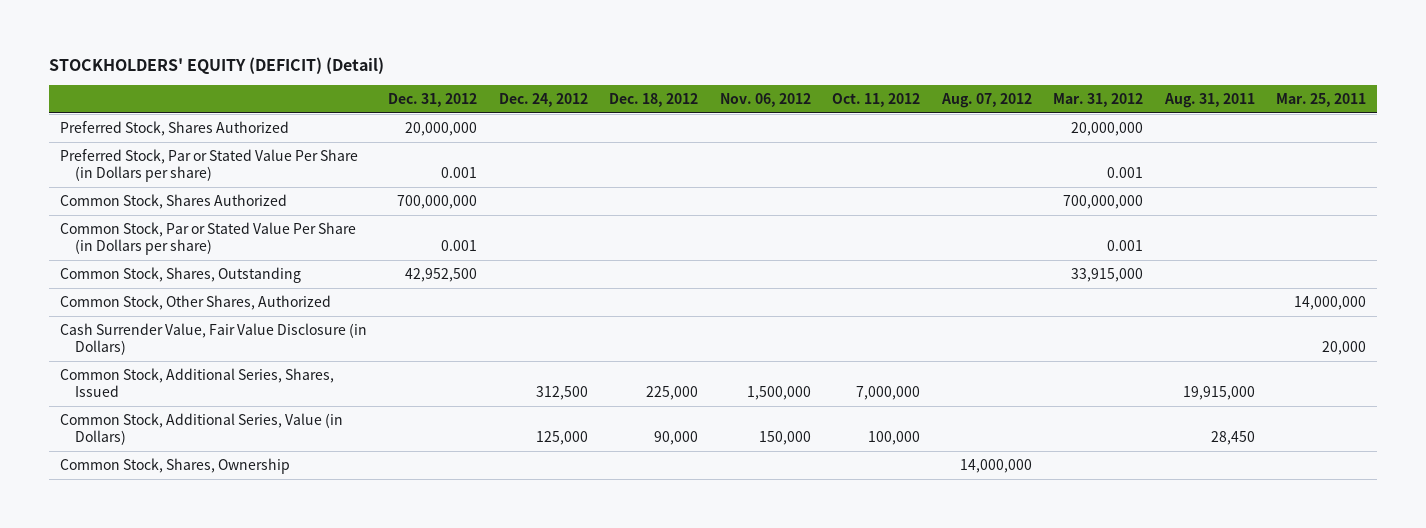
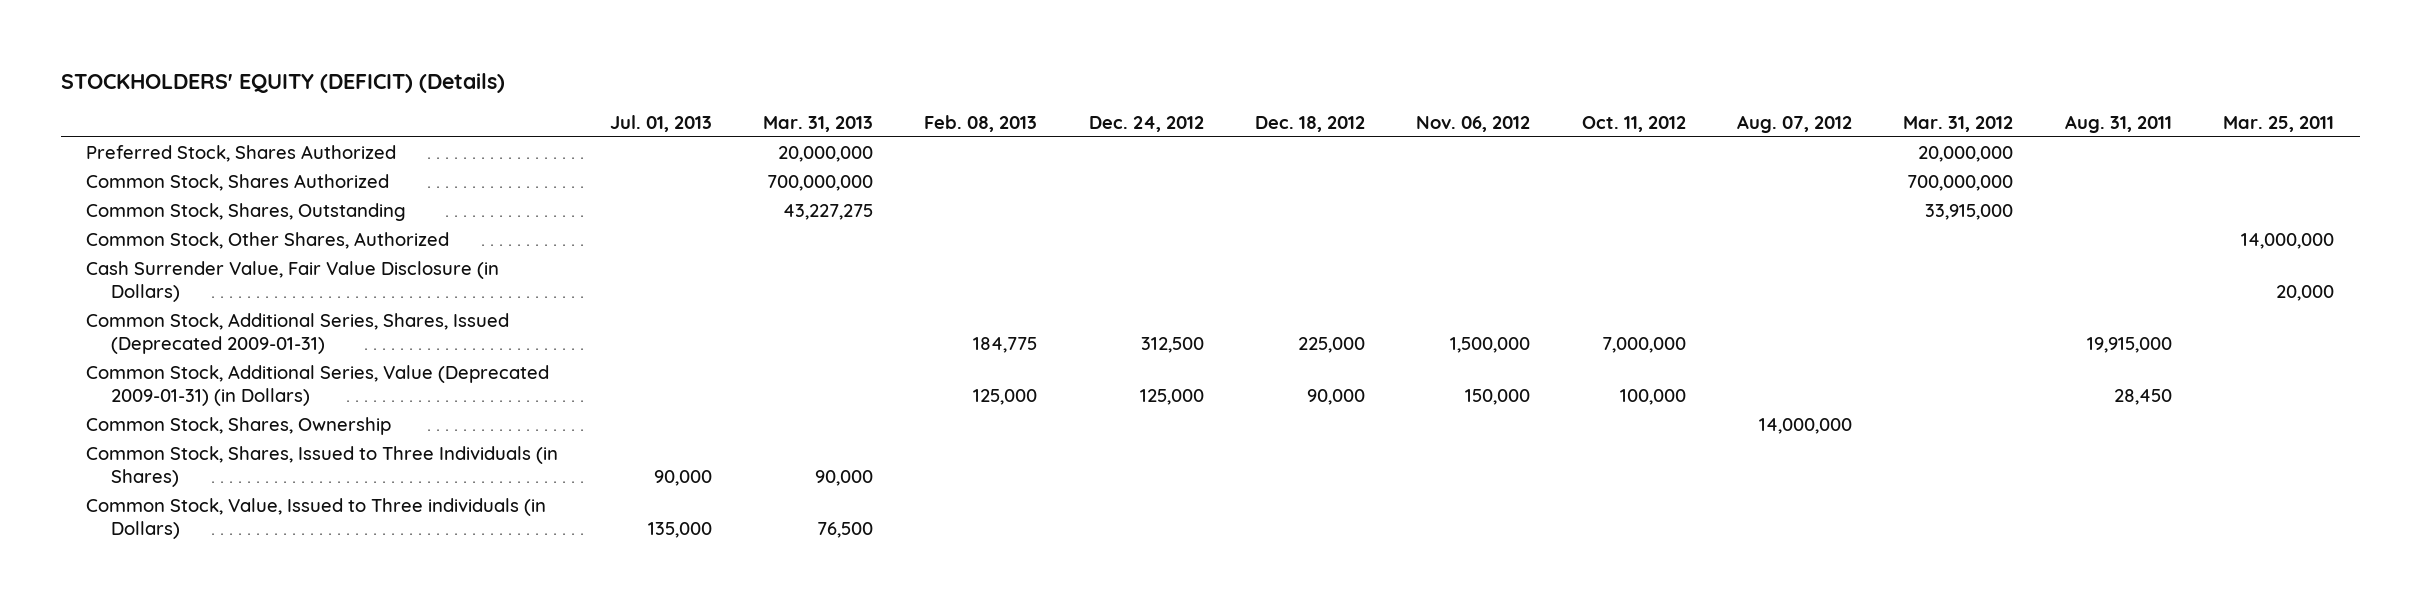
- STOCKHOLDERS' EQUITY (DEFICIT) (Detail)
+ STOCKHOLDERS' EQUITY (DEFICIT) (Details)
- | Dec. 31, 2012 | Dec. 24, 2012 | Dec. 18, 2012 | Nov. 06, 2012 | Oct. 11, 2012 | Aug. 07, 2012 | Mar. 31, 2012 | Aug. 31, 2011 | Mar. 25, 2011
+ | Jul. 01, 2013 | Mar. 31, 2013 | Feb. 08, 2013 | Dec. 24, 2012 | Dec. 18, 2012 | Nov. 06, 2012 | Oct. 11, 2012 | Aug. 07, 2012 | Mar. 31, 2012 | Aug. 31, 2011 | Mar. 25, 2011
- Preferred Stock, Par or Stated Value Per Share (in Dollars per share) | 0.001 | | | | | | 0.001 | |
- Common Stock, Par or Stated Value Per Share (in Dollars per share) | 0.001 | | | | | | 0.001 | |
- Common Stock, Additional Series, Shares, Issued | | 312,500 | 225,000 | 1,500,000 | 7,000,000 | | | 19,915,000 |
- Common Stock, Additional Series, Value (in Dollars) | | 125,000 | 90,000 | 150,000 | 100,000 | | | 28,450 |
+ Common Stock, Additional Series, Shares, Issued (Deprecated 2009-01-31) | | | 184,775 | 312,500 | 225,000 | 1,500,000 | 7,000,000 | | | 19,915,000 |
+ Common Stock, Additional Series, Value (Deprecated 2009-01-31) (in Dollars) | | | 125,000 | 125,000 | 90,000 | 150,000 | 100,000 | | | 28,450 |
+ Common Stock, Shares, Issued to Three Individuals (in Shares) | 90,000 | 90,000 | | | | | | | | |
+ Common Stock, Value, Issued to Three individuals (in Dollars) | 135,000 | 76,500 | | | | | | | | |

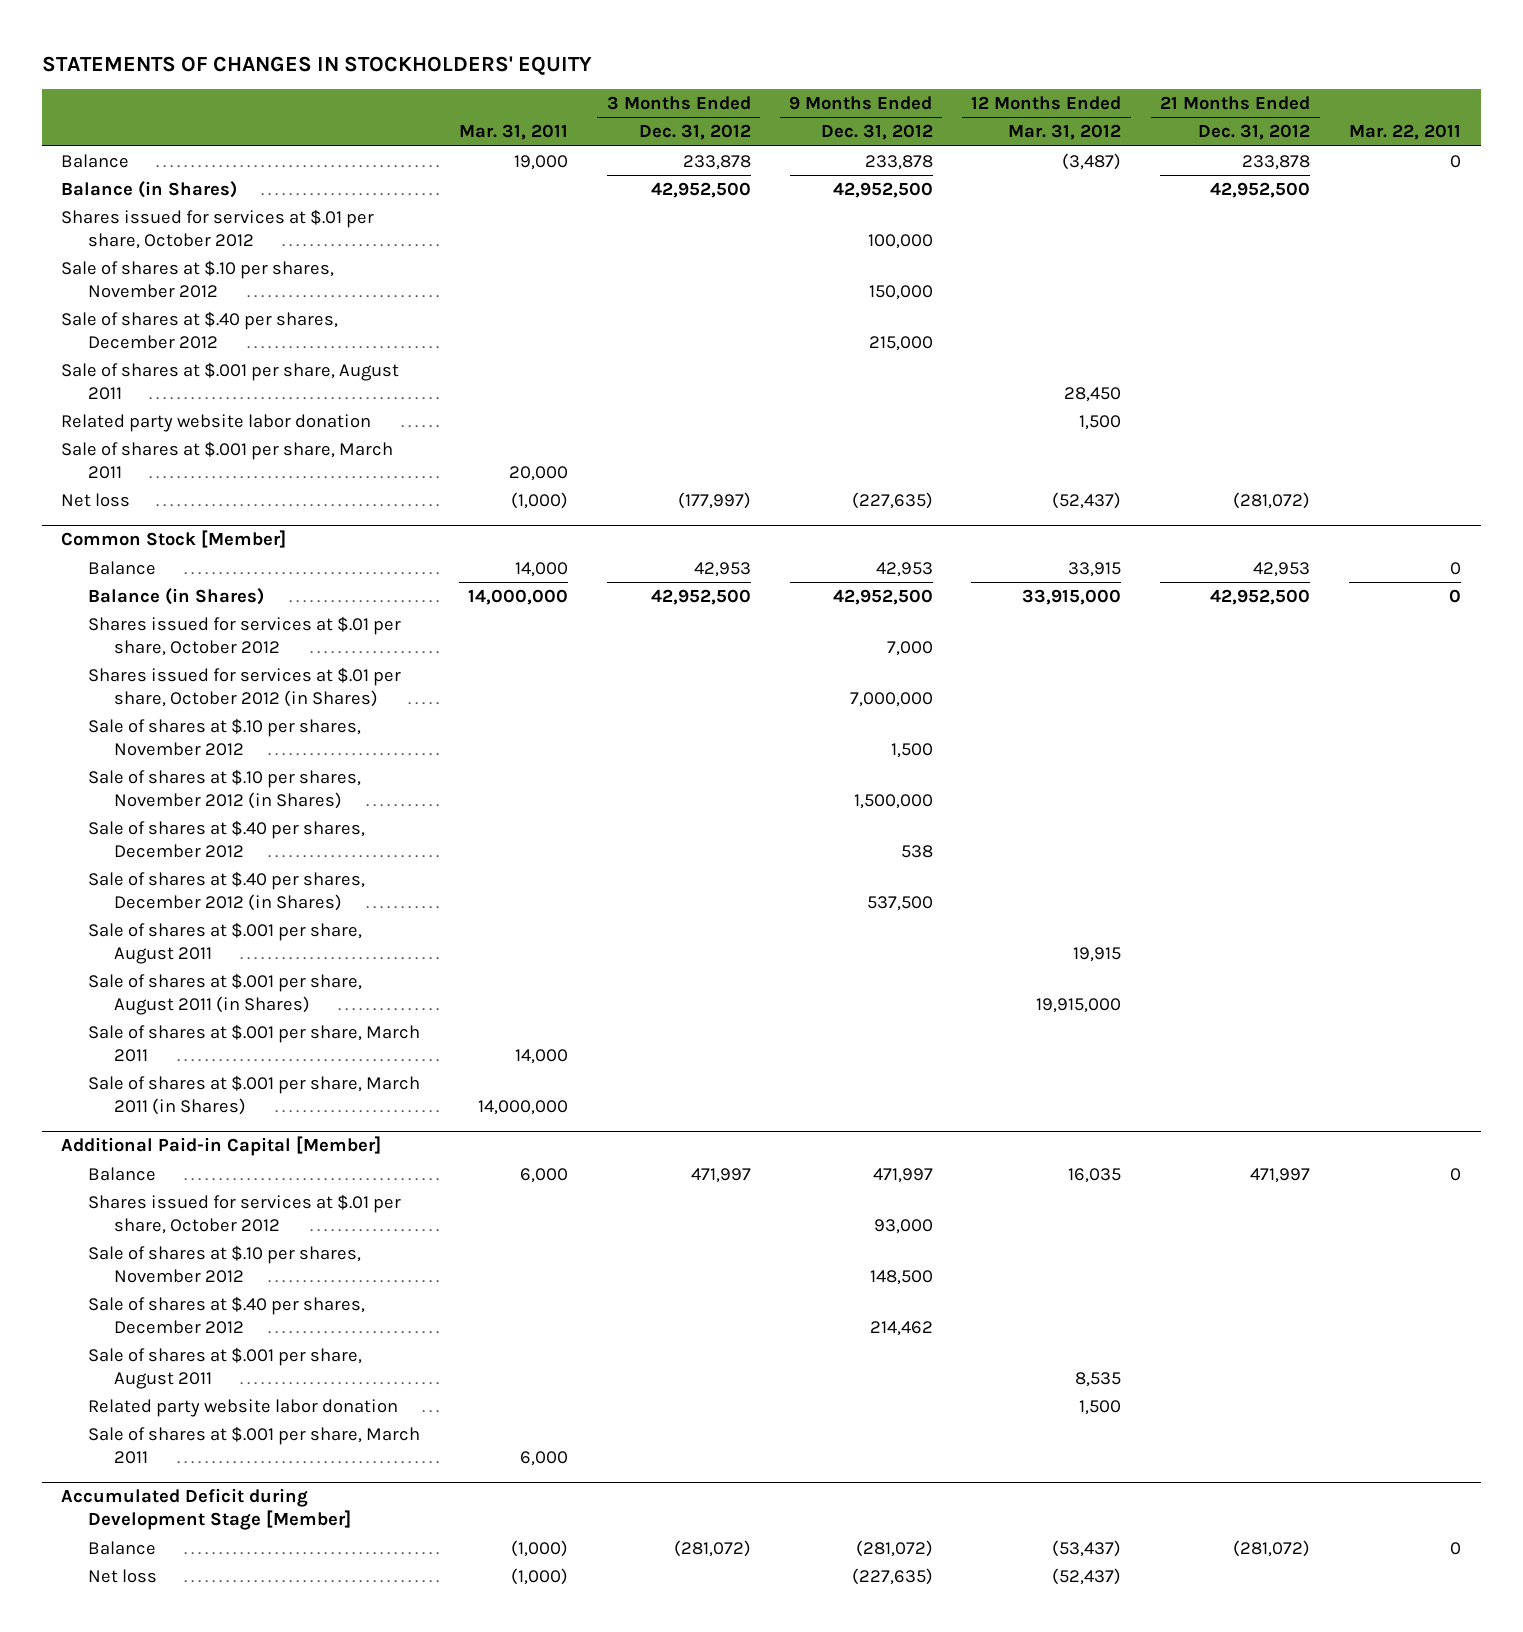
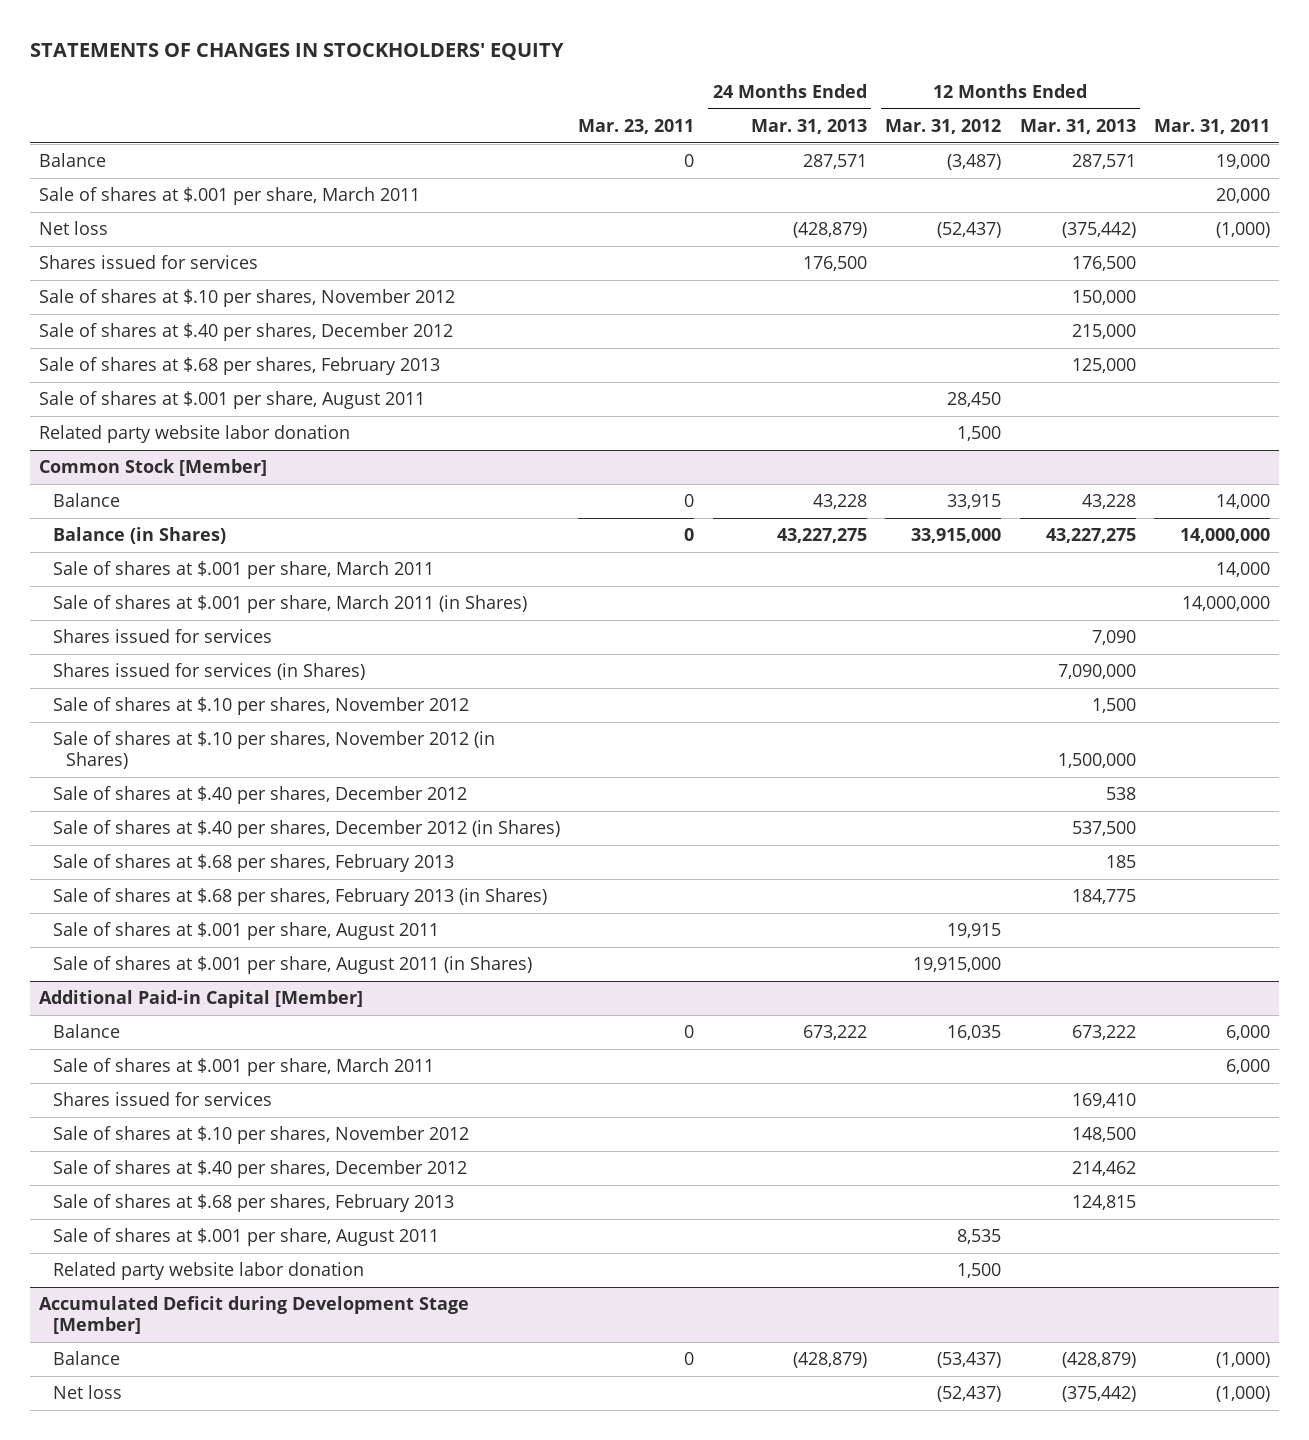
- | Mar. 31, 2011 | 3 Months Ended Dec. 31, 2012 | 9 Months Ended Dec. 31, 2012 | 12 Months Ended Mar. 31, 2012 | 21 Months Ended Dec. 31, 2012 | Mar. 22, 2011
+ | Mar. 23, 2011 | 24 Months Ended Mar. 31, 2013 | 12 Months Ended Mar. 31, 2012 | 12 Months Ended Mar. 31, 2013 | Mar. 31, 2011
- Balance (in Shares) | | 42,952,500 | 42,952,500 | | 42,952,500 |
- Shares issued for services at $.01 per share, October 2012 | | | 100,000 | | |
moved up: Sale of shares at $.001 per share, March 2011 | | | | | 20,000
moved up: Net loss | | (428,879) | (52,437) | (375,442) | (1,000)
+ Shares issued for services | | 176,500 | | 176,500 |
+ Sale of shares at $.68 per shares, February 2013 | | | | 125,000 |
@ Common Stock [Member]
- Shares issued for services at $.01 per share, October 2012 | | | 7,000 | | |
- Shares issued for services at $.01 per share, October 2012 (in Shares) | | | 7,000,000 | | |
moved up: Sale of shares at $.001 per share, March 2011 | | | | | 14,000
moved up: Sale of shares at $.001 per share, March 2011 (in Shares) | | | | | 14,000,000
+ Shares issued for services | | | | 7,090 |
+ Shares issued for services (in Shares) | | | | 7,090,000 |
+ Sale of shares at $.68 per shares, February 2013 | | | | 185 |
+ Sale of shares at $.68 per shares, February 2013 (in Shares) | | | | 184,775 |
@ Additional Paid-in Capital [Member]
- Shares issued for services at $.01 per share, October 2012 | | | 93,000 | | |
moved up: Sale of shares at $.001 per share, March 2011 | | | | | 6,000
+ Shares issued for services | | | | 169,410 |
+ Sale of shares at $.68 per shares, February 2013 | | | | 124,815 |

